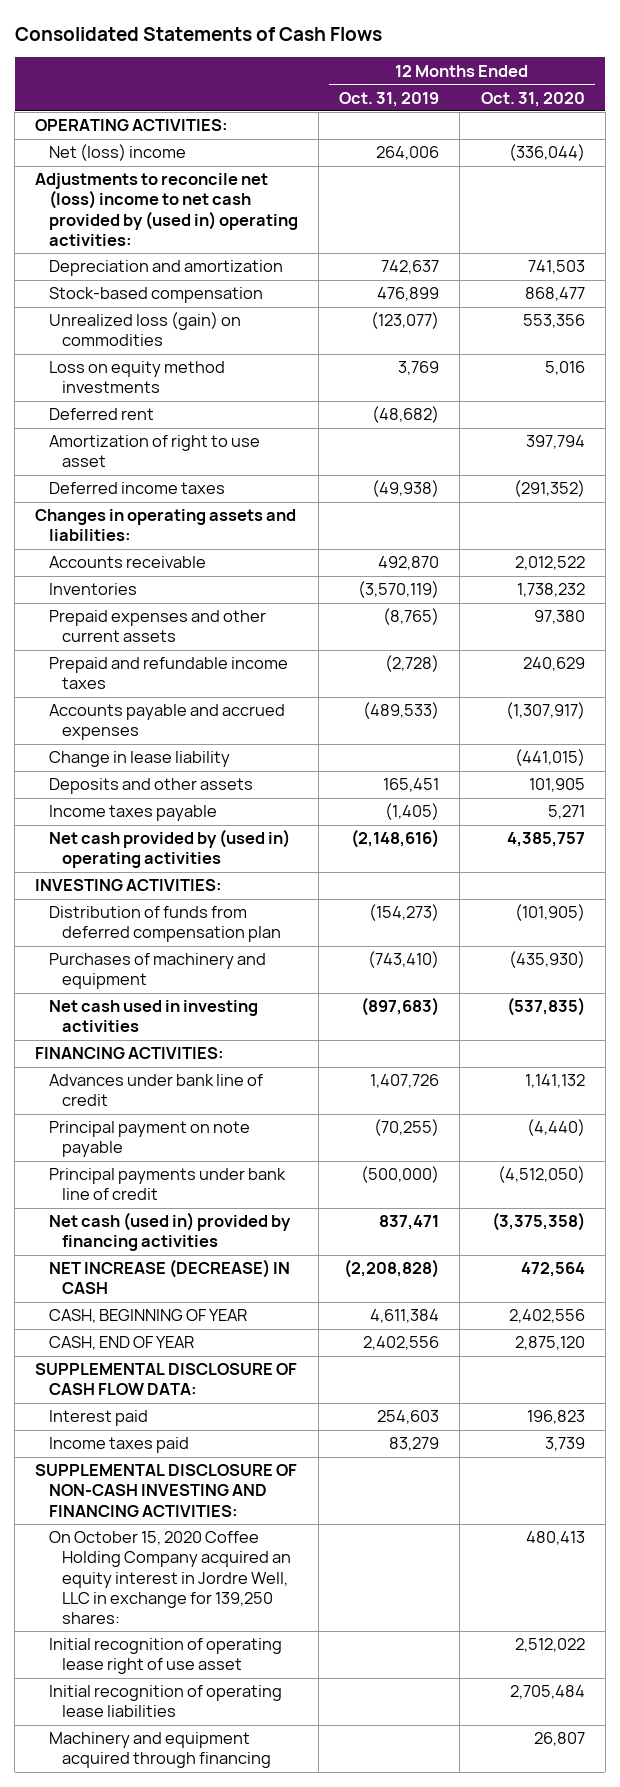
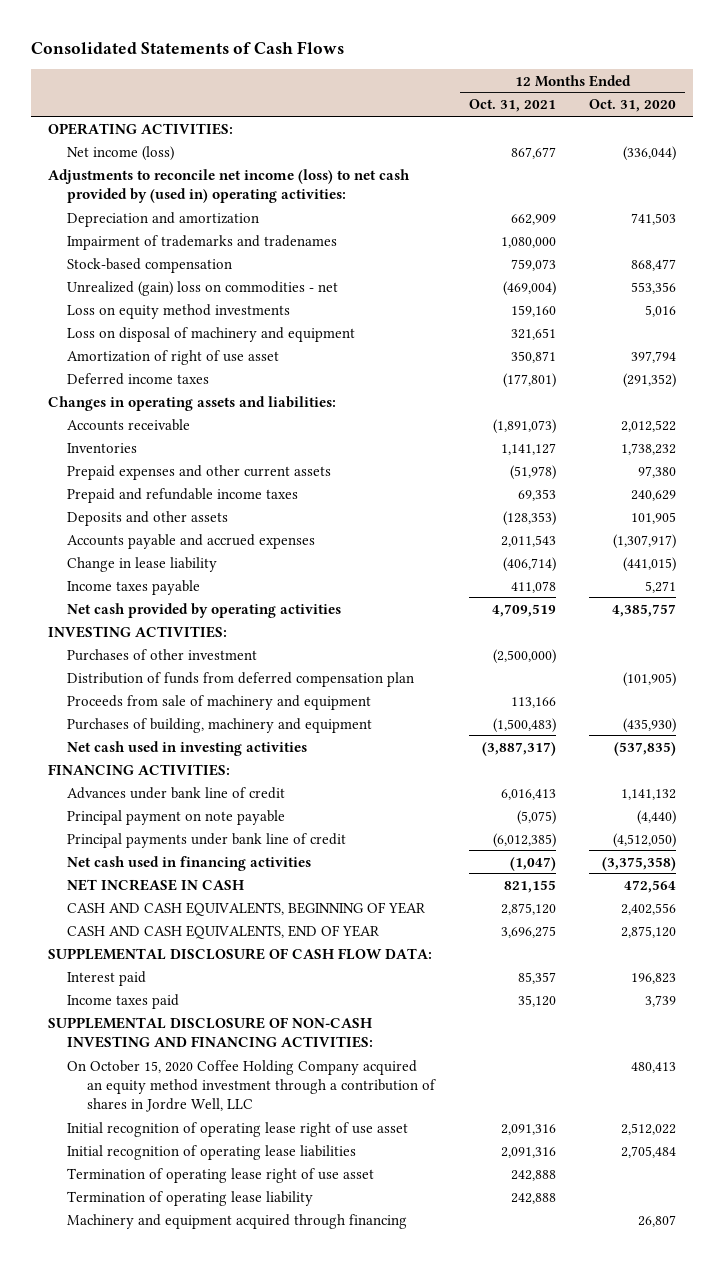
- | 12 Months Ended Oct. 31, 2019 | 12 Months Ended Oct. 31, 2020
+ | 12 Months Ended Oct. 31, 2021 | 12 Months Ended Oct. 31, 2020
- Net (loss) income | 264,006 | (336,044)
- Adjustments to reconcile net (loss) income to net cash provided by (used in) operating activities:
+ Net income (loss) | 867,677 | (336,044)
+ Adjustments to reconcile net income (loss) to net cash provided by (used in) operating activities:
+ Impairment of trademarks and tradenames | 1,080,000 |
- Unrealized loss (gain) on commodities | (123,077) | 553,356
+ Unrealized (gain) loss on commodities - net | (469,004) | 553,356
- Deferred rent | (48,682) |
- Amortization of right to use asset | | 397,794
+ Loss on disposal of machinery and equipment | 321,651 |
+ Amortization of right of use asset | 350,871 | 397,794
moved up: Deposits and other assets | (128,353) | 101,905
- Net cash provided by (used in) operating activities | (2,148,616) | 4,385,757
+ Net cash provided by operating activities | 4,709,519 | 4,385,757
+ Purchases of other investment | (2,500,000) |
- Purchases of machinery and equipment | (743,410) | (435,930)
+ Proceeds from sale of machinery and equipment | 113,166 |
+ Purchases of building, machinery and equipment | (1,500,483) | (435,930)
- Net cash (used in) provided by financing activities | 837,471 | (3,375,358)
- NET INCREASE (DECREASE) IN CASH | (2,208,828) | 472,564
- CASH, BEGINNING OF YEAR | 4,611,384 | 2,402,556
- CASH, END OF YEAR | 2,402,556 | 2,875,120
+ Net cash used in financing activities | (1,047) | (3,375,358)
+ NET INCREASE IN CASH | 821,155 | 472,564
+ CASH AND CASH EQUIVALENTS, BEGINNING OF YEAR | 2,875,120 | 2,402,556
+ CASH AND CASH EQUIVALENTS, END OF YEAR | 3,696,275 | 2,875,120
- On October 15, 2020 Coffee Holding Company acquired an equity interest in Jordre Well, LLC in exchange for 139,250 shares: | | 480,413
+ On October 15, 2020 Coffee Holding Company acquired an equity method investment through a contribution of shares in Jordre Well, LLC | | 480,413
+ Termination of operating lease right of use asset | 242,888 |
+ Termination of operating lease liability | 242,888 |

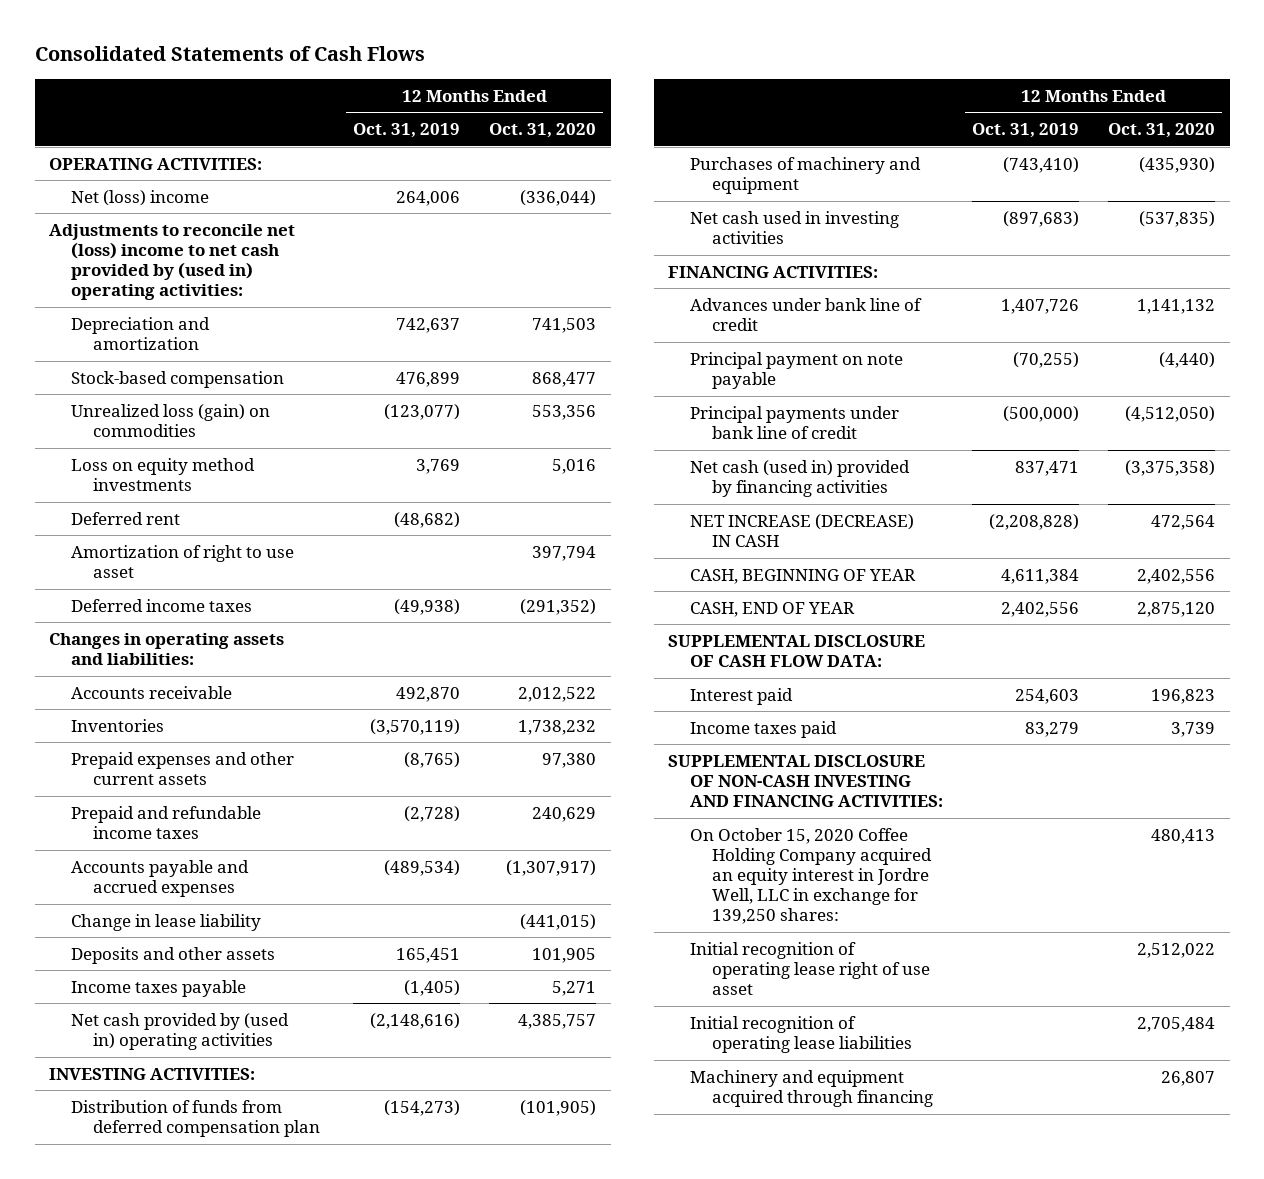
- | 12 Months Ended Oct. 31, 2021 | 12 Months Ended Oct. 31, 2020
+ | 12 Months Ended Oct. 31, 2019 | 12 Months Ended Oct. 31, 2020
- Net income (loss) | 867,677 | (336,044)
- Adjustments to reconcile net income (loss) to net cash provided by (used in) operating activities:
+ Net (loss) income | 264,006 | (336,044)
+ Adjustments to reconcile net (loss) income to net cash provided by (used in) operating activities:
- Impairment of trademarks and tradenames | 1,080,000 |
- Unrealized (gain) loss on commodities - net | (469,004) | 553,356
+ Unrealized loss (gain) on commodities | (123,077) | 553,356
- Loss on disposal of machinery and equipment | 321,651 |
- Amortization of right of use asset | 350,871 | 397,794
+ Deferred rent | (48,682) |
+ Amortization of right to use asset | | 397,794
moved down: Deposits and other assets | 165,451 | 101,905
- Net cash provided by operating activities | 4,709,519 | 4,385,757
+ Net cash provided by (used in) operating activities | (2,148,616) | 4,385,757
- Purchases of other investment | (2,500,000) |
- Proceeds from sale of machinery and equipment | 113,166 |
- Purchases of building, machinery and equipment | (1,500,483) | (435,930)
+ Purchases of machinery and equipment | (743,410) | (435,930)
- Net cash used in financing activities | (1,047) | (3,375,358)
- NET INCREASE IN CASH | 821,155 | 472,564
- CASH AND CASH EQUIVALENTS, BEGINNING OF YEAR | 2,875,120 | 2,402,556
- CASH AND CASH EQUIVALENTS, END OF YEAR | 3,696,275 | 2,875,120
+ Net cash (used in) provided by financing activities | 837,471 | (3,375,358)
+ NET INCREASE (DECREASE) IN CASH | (2,208,828) | 472,564
+ CASH, BEGINNING OF YEAR | 4,611,384 | 2,402,556
+ CASH, END OF YEAR | 2,402,556 | 2,875,120
- On October 15, 2020 Coffee Holding Company acquired an equity method investment through a contribution of shares in Jordre Well, LLC | | 480,413
+ On October 15, 2020 Coffee Holding Company acquired an equity interest in Jordre Well, LLC in exchange for 139,250 shares: | | 480,413
- Termination of operating lease right of use asset | 242,888 |
- Termination of operating lease liability | 242,888 |

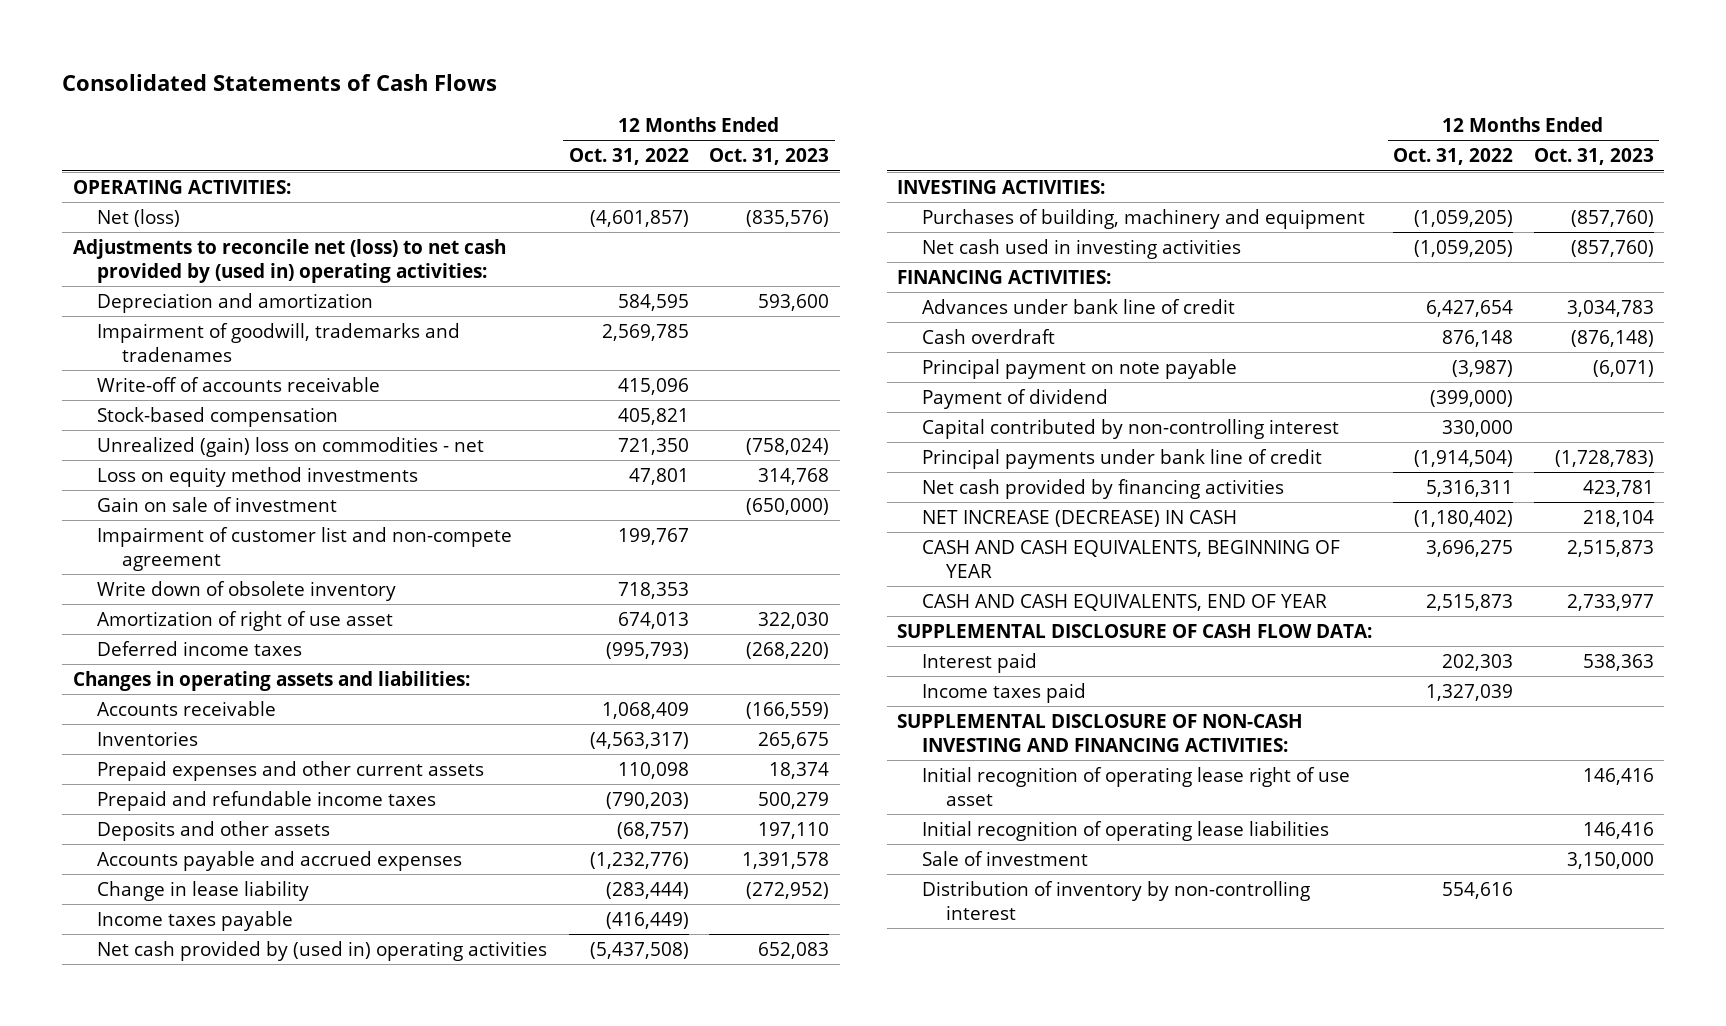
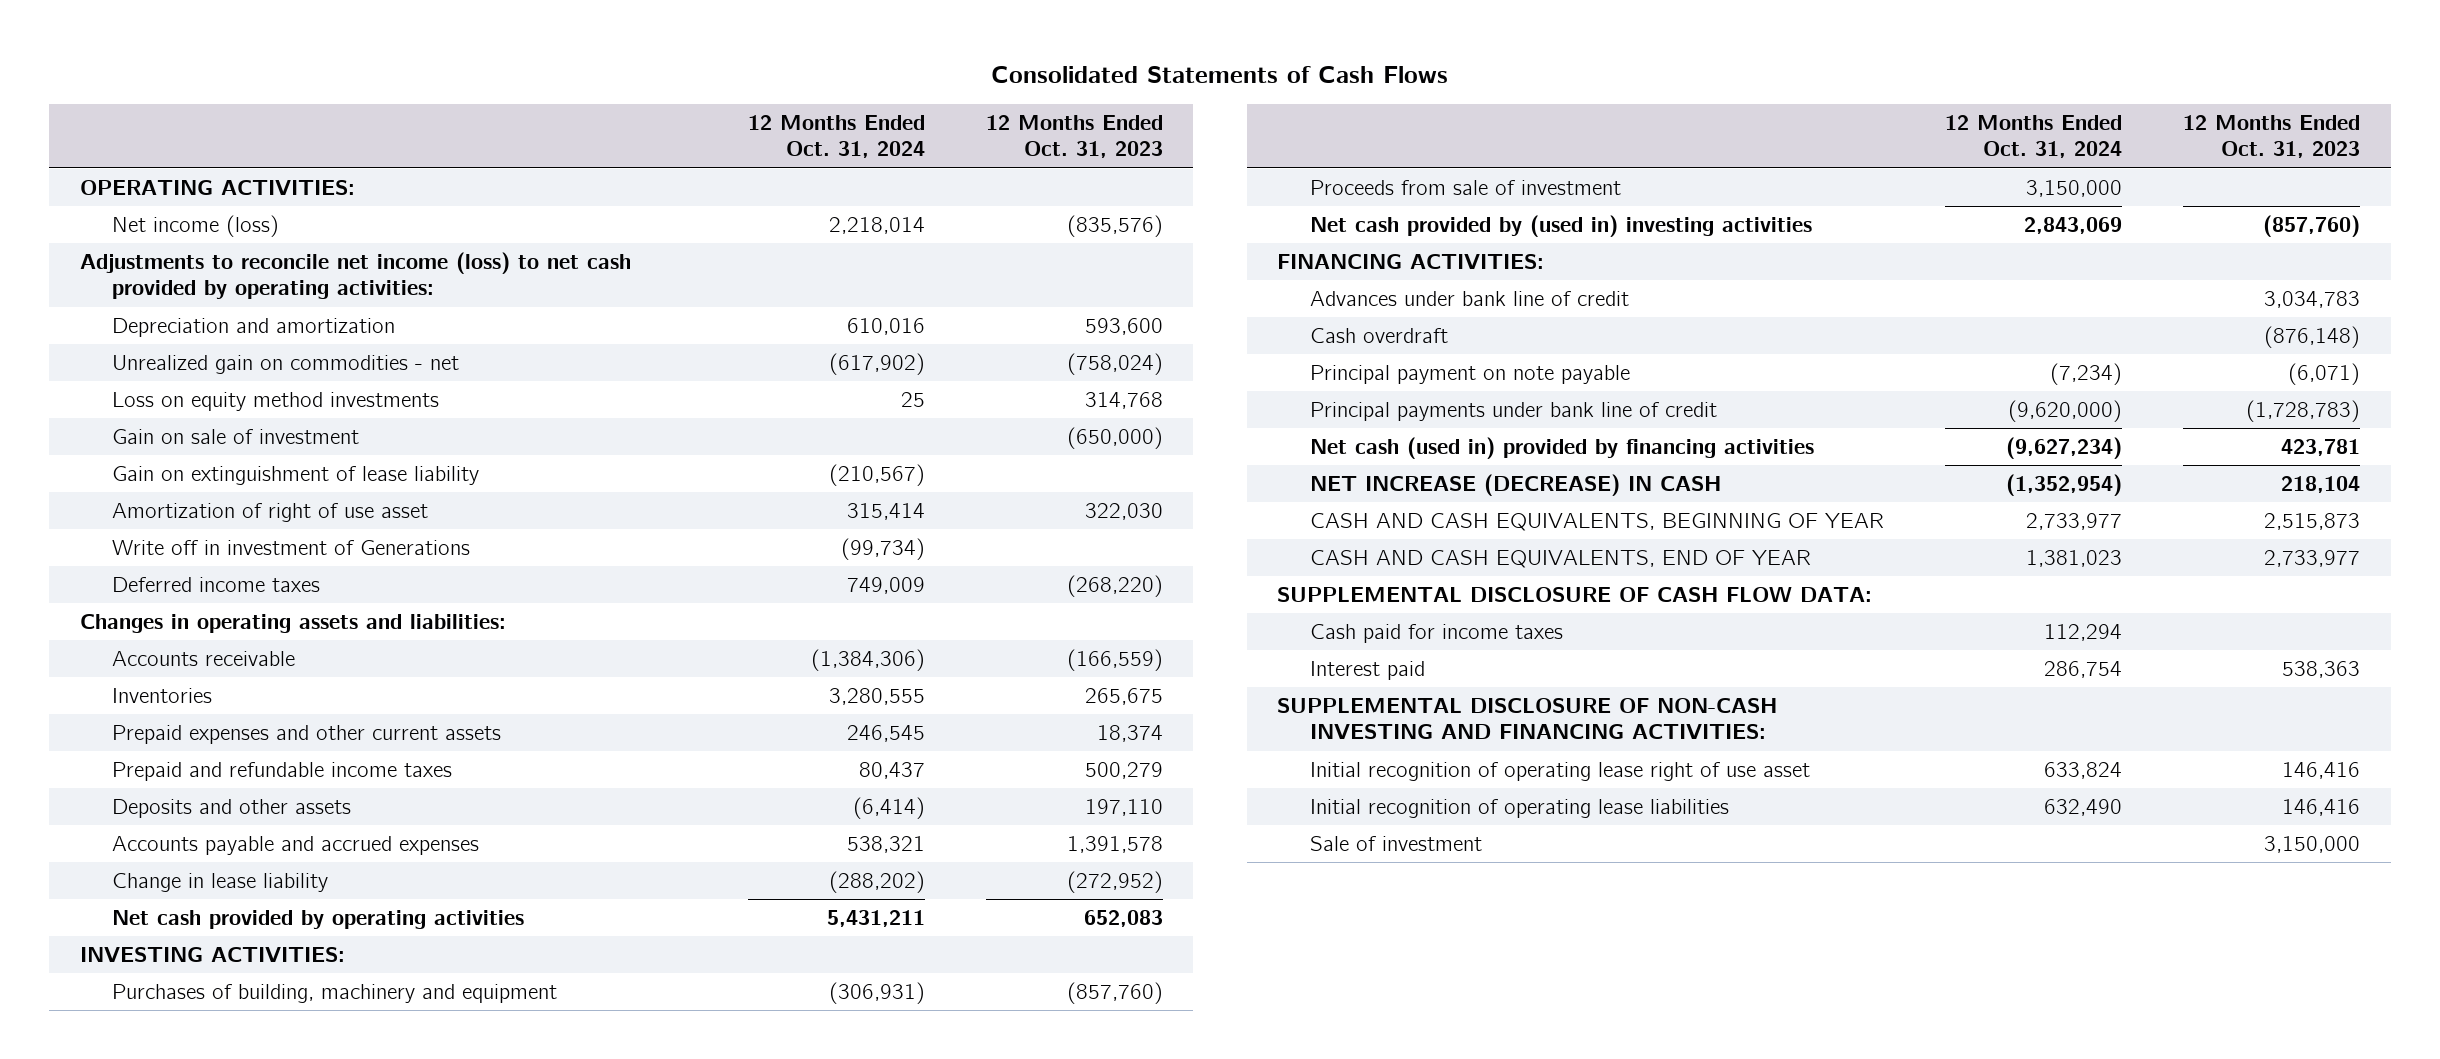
- | 12 Months Ended Oct. 31, 2022 | 12 Months Ended Oct. 31, 2023
+ | 12 Months Ended Oct. 31, 2024 | 12 Months Ended Oct. 31, 2023
- Net (loss) | (4,601,857) | (835,576)
- Adjustments to reconcile net (loss) to net cash provided by (used in) operating activities:
+ Net income (loss) | 2,218,014 | (835,576)
+ Adjustments to reconcile net income (loss) to net cash provided by operating activities:
- Impairment of goodwill, trademarks and tradenames | 2,569,785 |
- Write-off of accounts receivable | 415,096 |
- Stock-based compensation | 405,821 |
- Unrealized (gain) loss on commodities - net | 721,350 | (758,024)
+ Unrealized gain on commodities - net | (617,902) | (758,024)
- Impairment of customer list and non-compete agreement | 199,767 |
- Write down of obsolete inventory | 718,353 |
+ Gain on extinguishment of lease liability | (210,567) |
+ Write off in investment of Generations | (99,734) |
- Income taxes payable | (416,449) |
- Net cash provided by (used in) operating activities | (5,437,508) | 652,083
+ Net cash provided by operating activities | 5,431,211 | 652,083
- Net cash used in investing activities | (1,059,205) | (857,760)
+ Proceeds from sale of investment | 3,150,000 |
+ Net cash provided by (used in) investing activities | 2,843,069 | (857,760)
- Payment of dividend | (399,000) |
- Capital contributed by non-controlling interest | 330,000 |
- Net cash provided by financing activities | 5,316,311 | 423,781
+ Net cash (used in) provided by financing activities | (9,627,234) | 423,781
+ Cash paid for income taxes | 112,294 |
- Income taxes paid | 1,327,039 |
- Distribution of inventory by non-controlling interest | 554,616 |

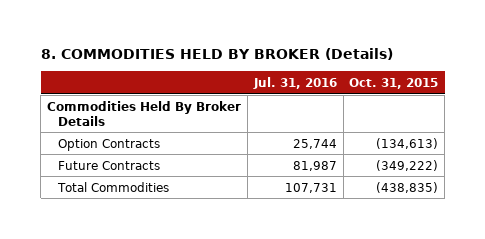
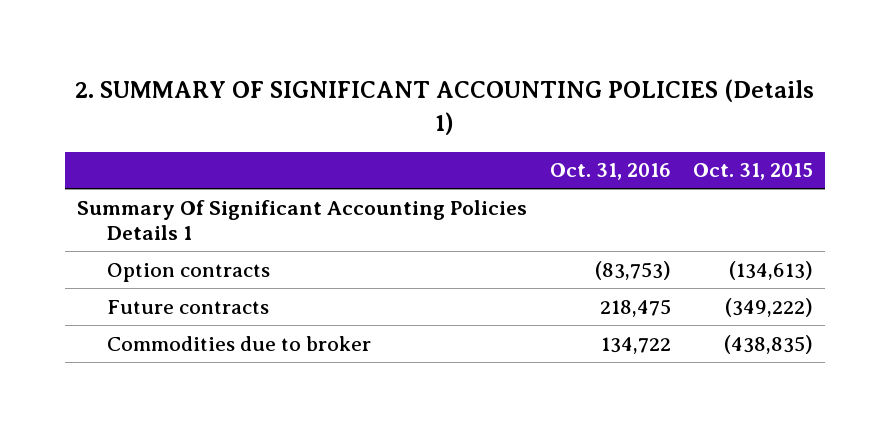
- 8. COMMODITIES HELD BY BROKER (Details)
+ 2. SUMMARY OF SIGNIFICANT ACCOUNTING POLICIES (Details 1)
- | Jul. 31, 2016 | Oct. 31, 2015
+ | Oct. 31, 2016 | Oct. 31, 2015
- Commodities Held By Broker Details
- Option Contracts | 25,744 | (134,613)
- Future Contracts | 81,987 | (349,222)
- Total Commodities | 107,731 | (438,835)
+ Summary Of Significant Accounting Policies Details 1
+ Option contracts | (83,753) | (134,613)
+ Future contracts | 218,475 | (349,222)
+ Commodities due to broker | 134,722 | (438,835)

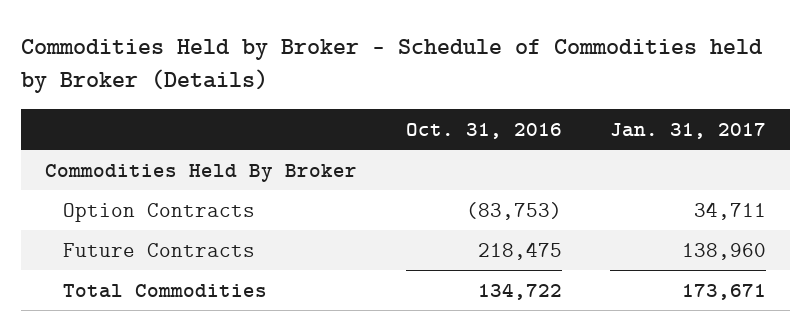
- 2. SUMMARY OF SIGNIFICANT ACCOUNTING POLICIES (Details 1)
+ Commodities Held by Broker - Schedule of Commodities held by Broker (Details)
- | Oct. 31, 2016 | Oct. 31, 2015
+ | Oct. 31, 2016 | Jan. 31, 2017
- Summary Of Significant Accounting Policies Details 1
- Option contracts | (83,753) | (134,613)
- Future contracts | 218,475 | (349,222)
- Commodities due to broker | 134,722 | (438,835)
+ Commodities Held By Broker
+ Option Contracts | (83,753) | 34,711
+ Future Contracts | 218,475 | 138,960
+ Total Commodities | 134,722 | 173,671

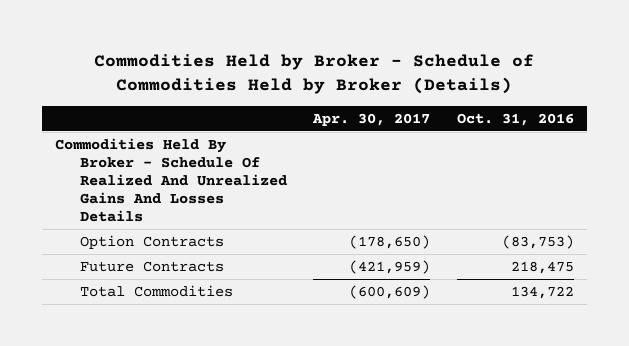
- Commodities Held by Broker - Schedule of Commodities held by Broker (Details)
+ Commodities Held by Broker - Schedule of Commodities Held by Broker (Details)
- | Oct. 31, 2016 | Jan. 31, 2017
+ | Apr. 30, 2017 | Oct. 31, 2016
- Commodities Held By Broker
+ Commodities Held By Broker - Schedule Of Realized And Unrealized Gains And Losses Details

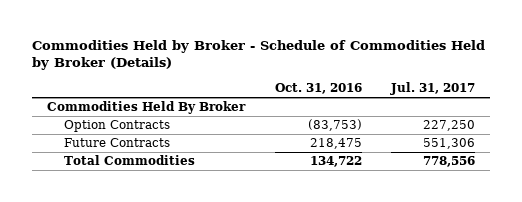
- | Apr. 30, 2017 | Oct. 31, 2016
+ | Oct. 31, 2016 | Jul. 31, 2017
- Commodities Held By Broker - Schedule Of Realized And Unrealized Gains And Losses Details
+ Commodities Held By Broker

